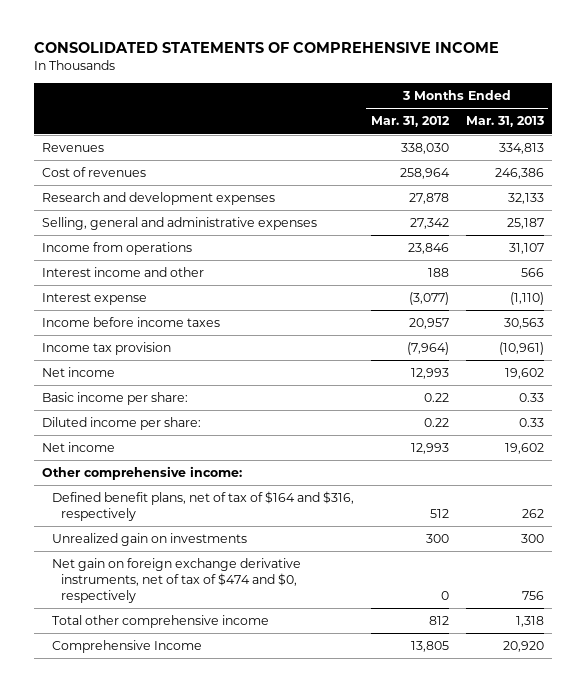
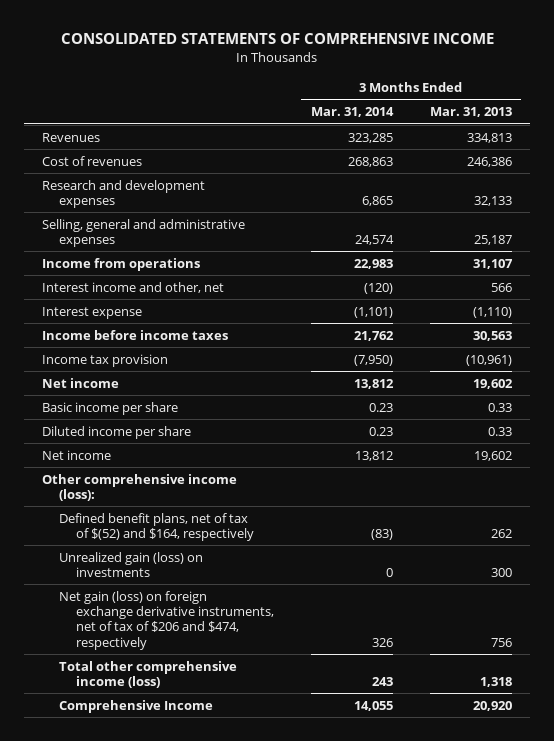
- | 3 Months Ended Mar. 31, 2012 | 3 Months Ended Mar. 31, 2013
+ | 3 Months Ended Mar. 31, 2014 | 3 Months Ended Mar. 31, 2013
- Interest income and other | 188 | 566
+ Interest income and other, net | (120) | 566
- Basic income per share: | 0.22 | 0.33
- Diluted income per share: | 0.22 | 0.33
+ Basic income per share | 0.23 | 0.33
+ Diluted income per share | 0.23 | 0.33
- Other comprehensive income:
- Defined benefit plans, net of tax of $164 and $316, respectively | 512 | 262
- Unrealized gain on investments | 300 | 300
- Net gain on foreign exchange derivative instruments, net of tax of $474 and $0, respectively | 0 | 756
- Total other comprehensive income | 812 | 1,318
+ Other comprehensive income (loss):
+ Defined benefit plans, net of tax of $(52) and $164, respectively | (83) | 262
+ Unrealized gain (loss) on investments | 0 | 300
+ Net gain (loss) on foreign exchange derivative instruments, net of tax of $206 and $474, respectively | 326 | 756
+ Total other comprehensive income (loss) | 243 | 1,318

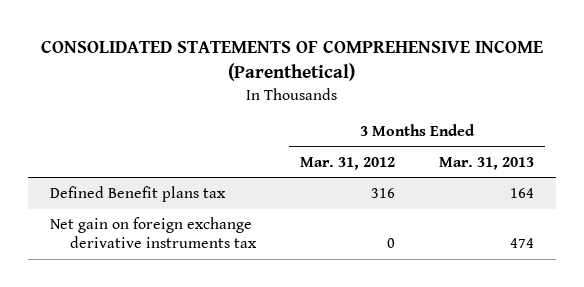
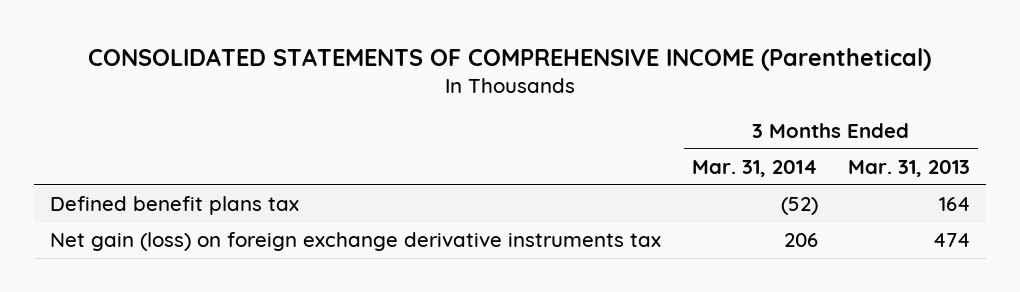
- | 3 Months Ended Mar. 31, 2012 | 3 Months Ended Mar. 31, 2013
+ | 3 Months Ended Mar. 31, 2014 | 3 Months Ended Mar. 31, 2013
- Defined Benefit plans tax | 316 | 164
- Net gain on foreign exchange derivative instruments tax | 0 | 474
+ Defined benefit plans tax | (52) | 164
+ Net gain (loss) on foreign exchange derivative instruments tax | 206 | 474

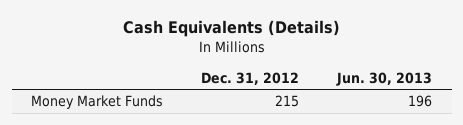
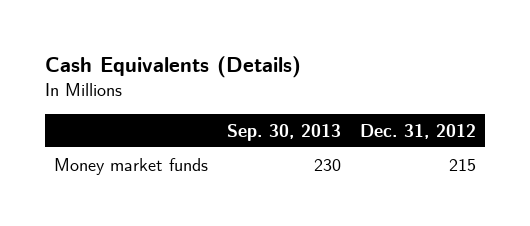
- | Dec. 31, 2012 | Jun. 30, 2013
+ | Sep. 30, 2013 | Dec. 31, 2012
- Money Market Funds | 215 | 196
+ Money market funds | 230 | 215

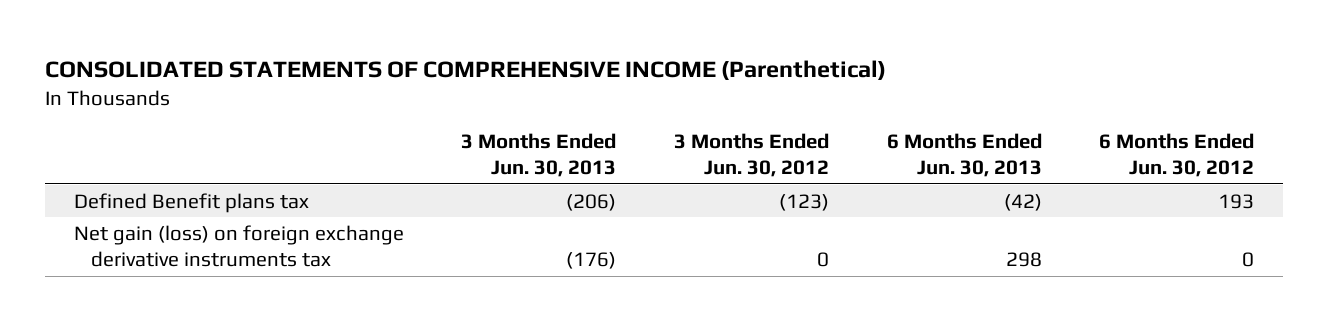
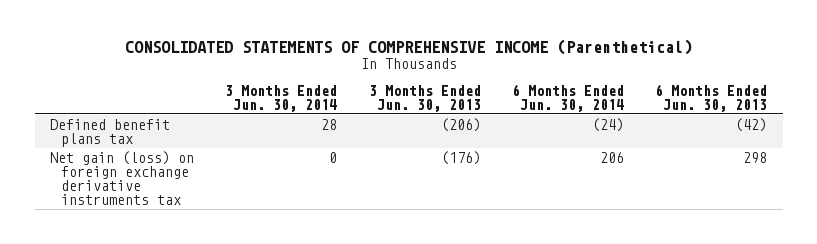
- | 3 Months Ended Jun. 30, 2013 | 3 Months Ended Jun. 30, 2012 | 6 Months Ended Jun. 30, 2013 | 6 Months Ended Jun. 30, 2012
+ | 3 Months Ended Jun. 30, 2014 | 3 Months Ended Jun. 30, 2013 | 6 Months Ended Jun. 30, 2014 | 6 Months Ended Jun. 30, 2013
- Defined Benefit plans tax | (206) | (123) | (42) | 193
+ Defined benefit plans tax | 28 | (206) | (24) | (42)

